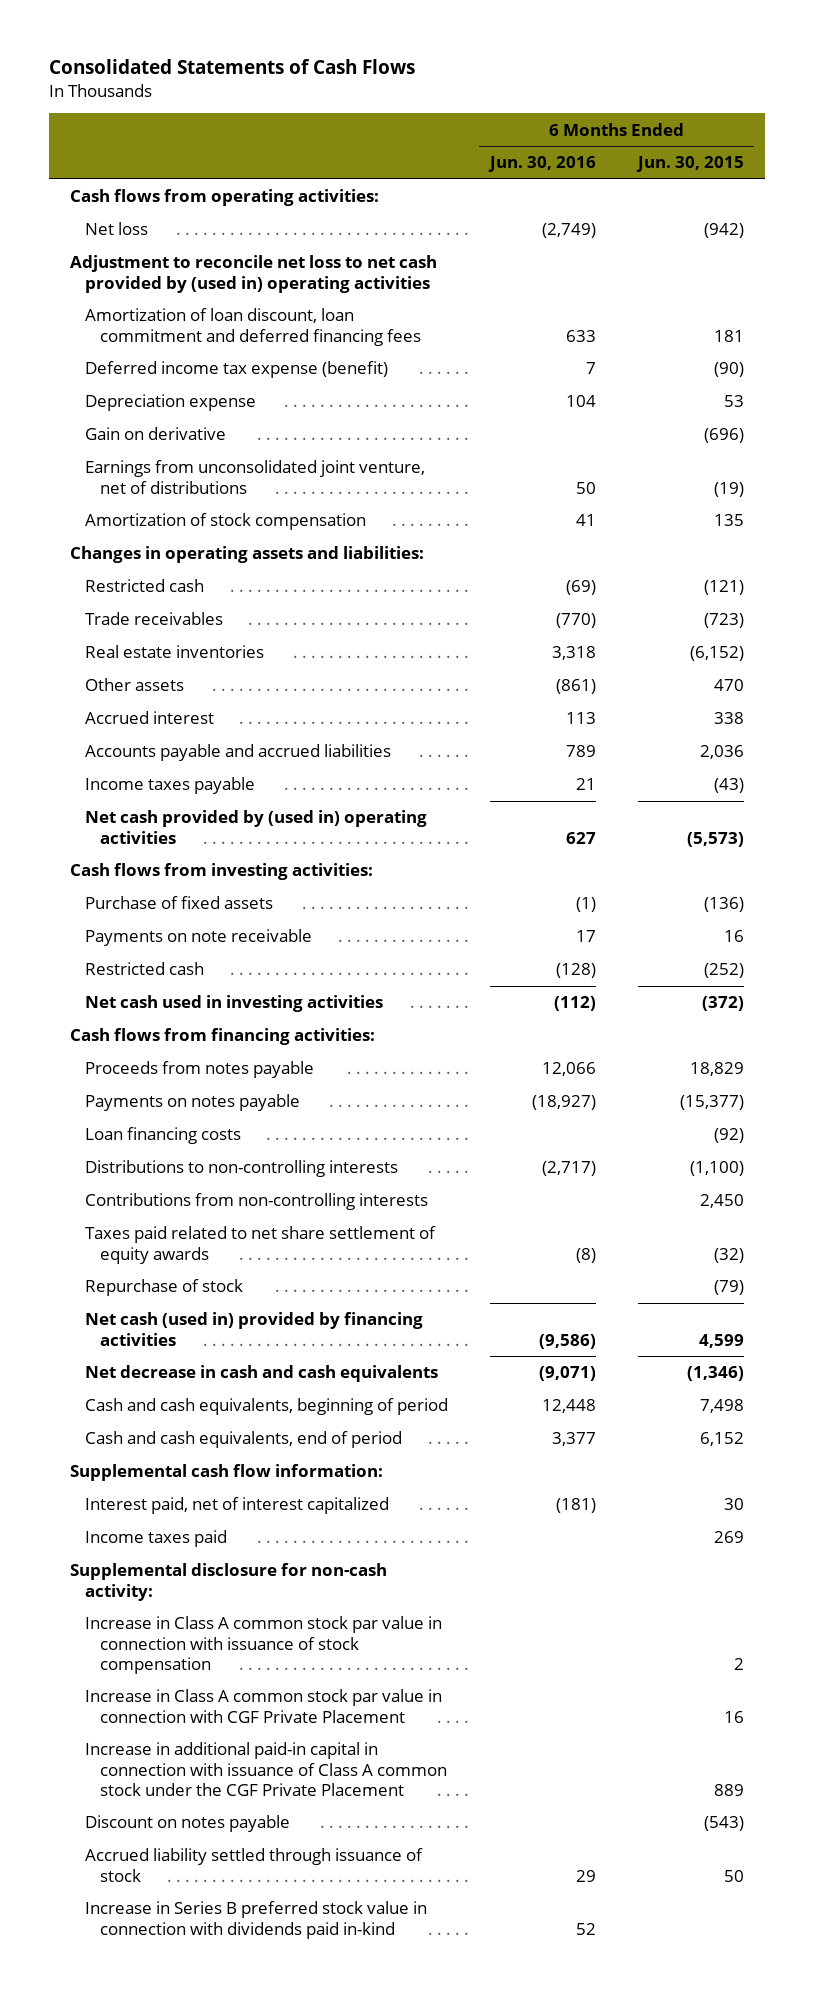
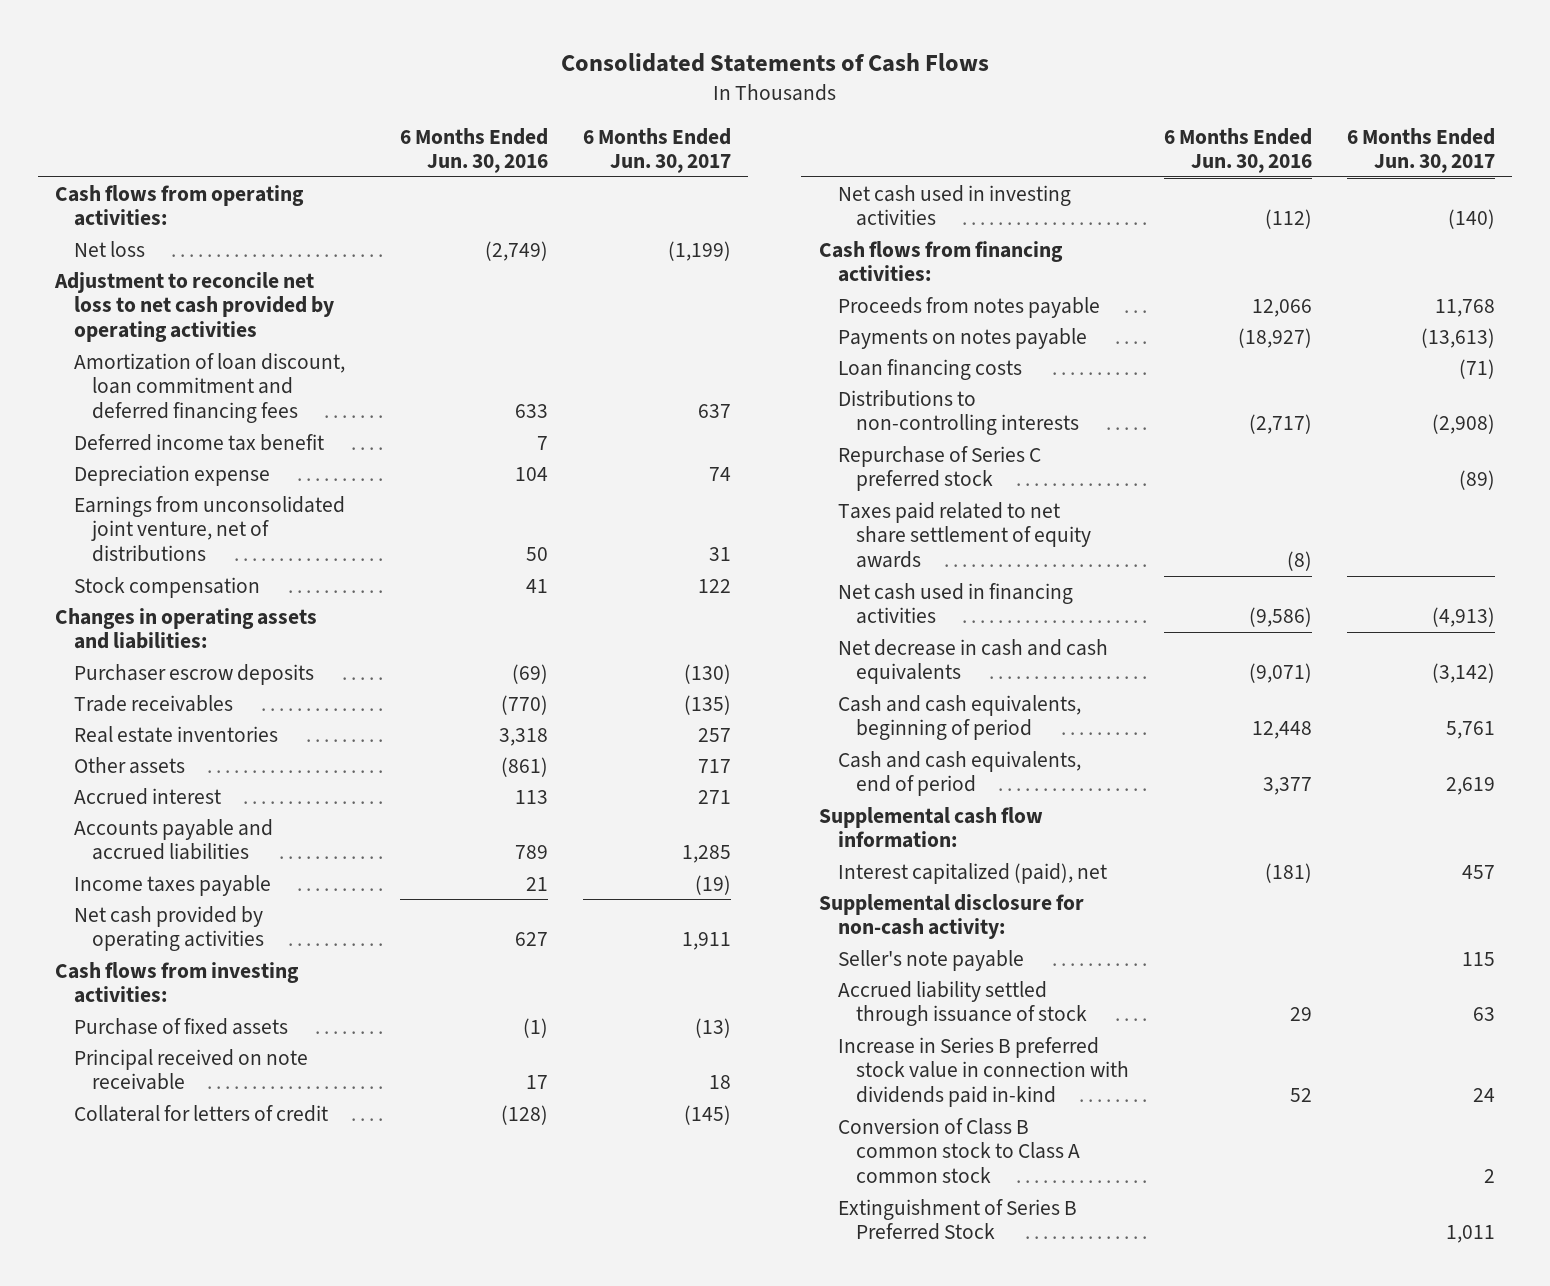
- | 6 Months Ended Jun. 30, 2016 | 6 Months Ended Jun. 30, 2015
+ | 6 Months Ended Jun. 30, 2016 | 6 Months Ended Jun. 30, 2017
- Adjustment to reconcile net loss to net cash provided by (used in) operating activities
+ Adjustment to reconcile net loss to net cash provided by operating activities
- Deferred income tax expense (benefit) | 7 | (90)
+ Deferred income tax benefit | 7 |
- Gain on derivative | | (696)
- Amortization of stock compensation | 41 | 135
+ Stock compensation | 41 | 122
- Restricted cash | (69) | (121)
+ Purchaser escrow deposits | (69) | (130)
- Net cash provided by (used in) operating activities | 627 | (5,573)
+ Net cash provided by operating activities | 627 | 1,911
- Payments on note receivable | 17 | 16
- Restricted cash | (128) | (252)
+ Principal received on note receivable | 17 | 18
+ Collateral for letters of credit | (128) | (145)
- Contributions from non-controlling interests | | 2,450
+ Repurchase of Series C preferred stock | | (89)
- Repurchase of stock | | (79)
- Net cash (used in) provided by financing activities | (9,586) | 4,599
+ Net cash used in financing activities | (9,586) | (4,913)
- Interest paid, net of interest capitalized | (181) | 30
- Income taxes paid | | 269
+ Interest capitalized (paid), net | (181) | 457
- Increase in Class A common stock par value in connection with issuance of stock compensation | | 2
- Increase in Class A common stock par value in connection with CGF Private Placement | | 16
- Increase in additional paid-in capital in connection with issuance of Class A common stock under the CGF Private Placement | | 889
- Discount on notes payable | | (543)
+ Seller's note payable | | 115
+ Conversion of Class B common stock to Class A common stock | | 2
+ Extinguishment of Series B Preferred Stock | | 1,011

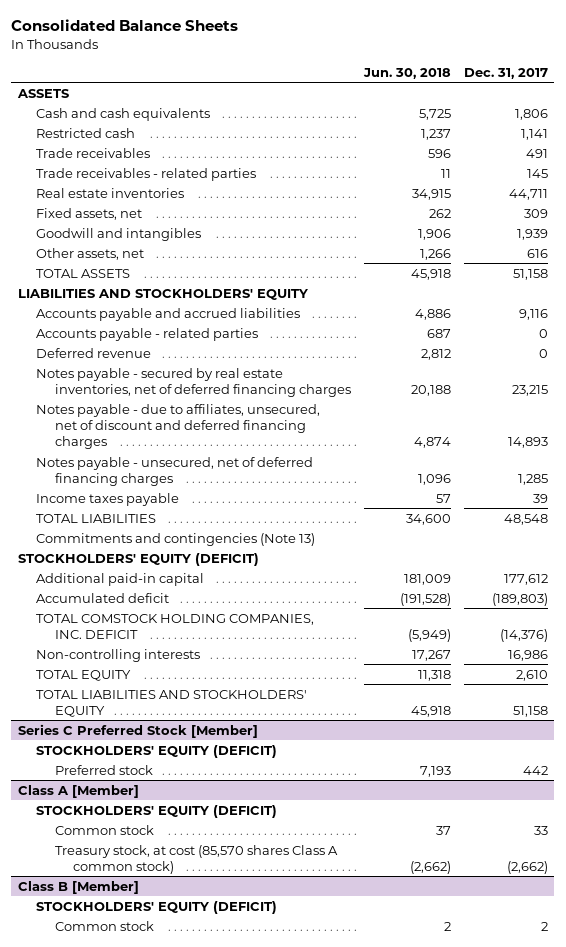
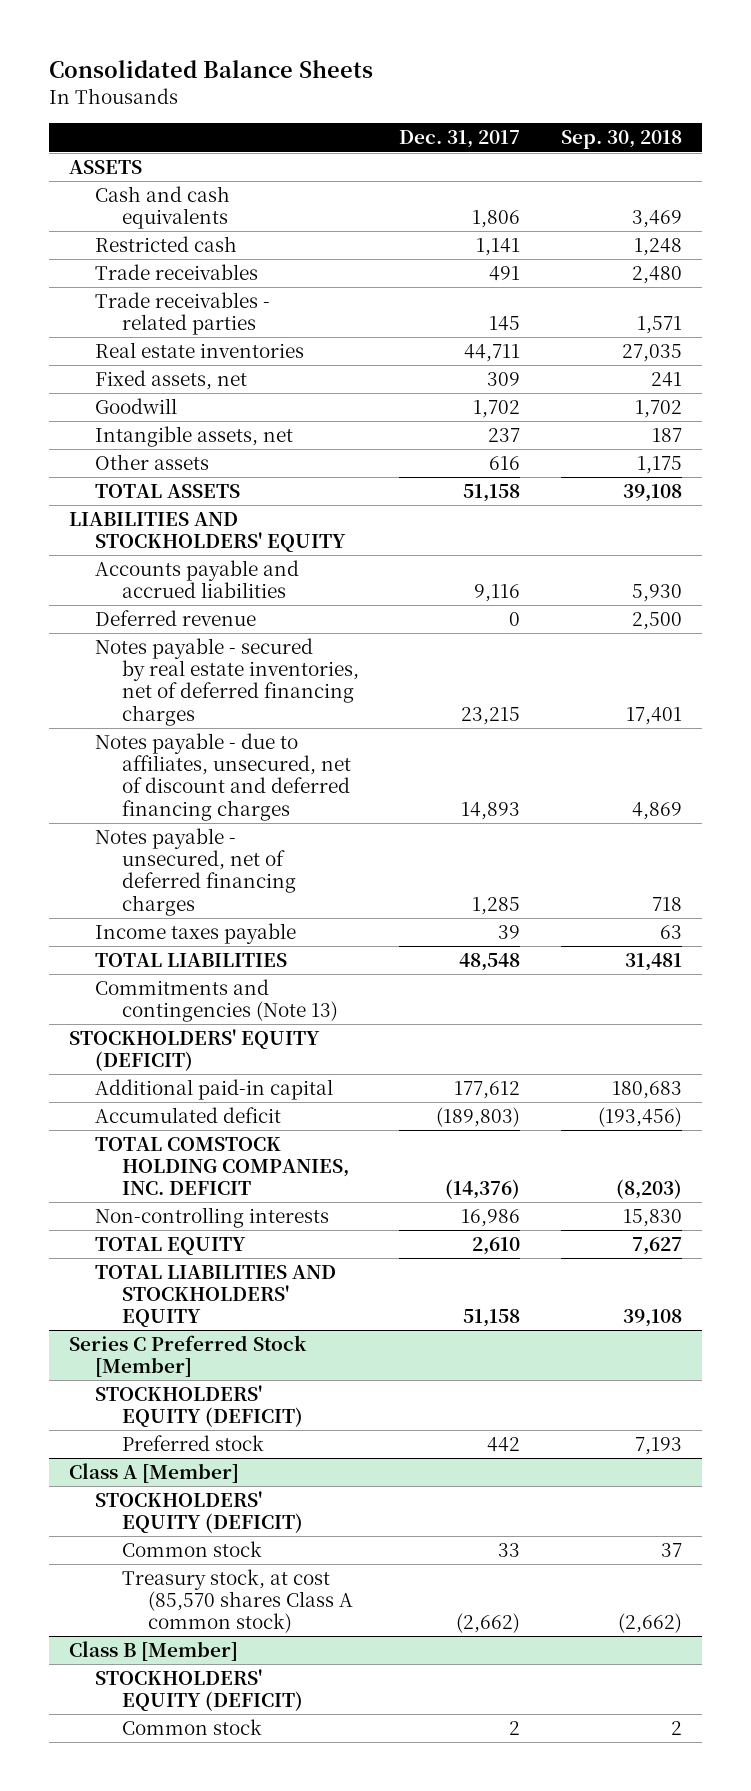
- | Jun. 30, 2018 | Dec. 31, 2017
+ | Dec. 31, 2017 | Sep. 30, 2018
- Goodwill and intangibles | 1,906 | 1,939
- Other assets, net | 1,266 | 616
+ Goodwill | 1,702 | 1,702
+ Intangible assets, net | 237 | 187
+ Other assets | 616 | 1,175
- Accounts payable - related parties | 687 | 0

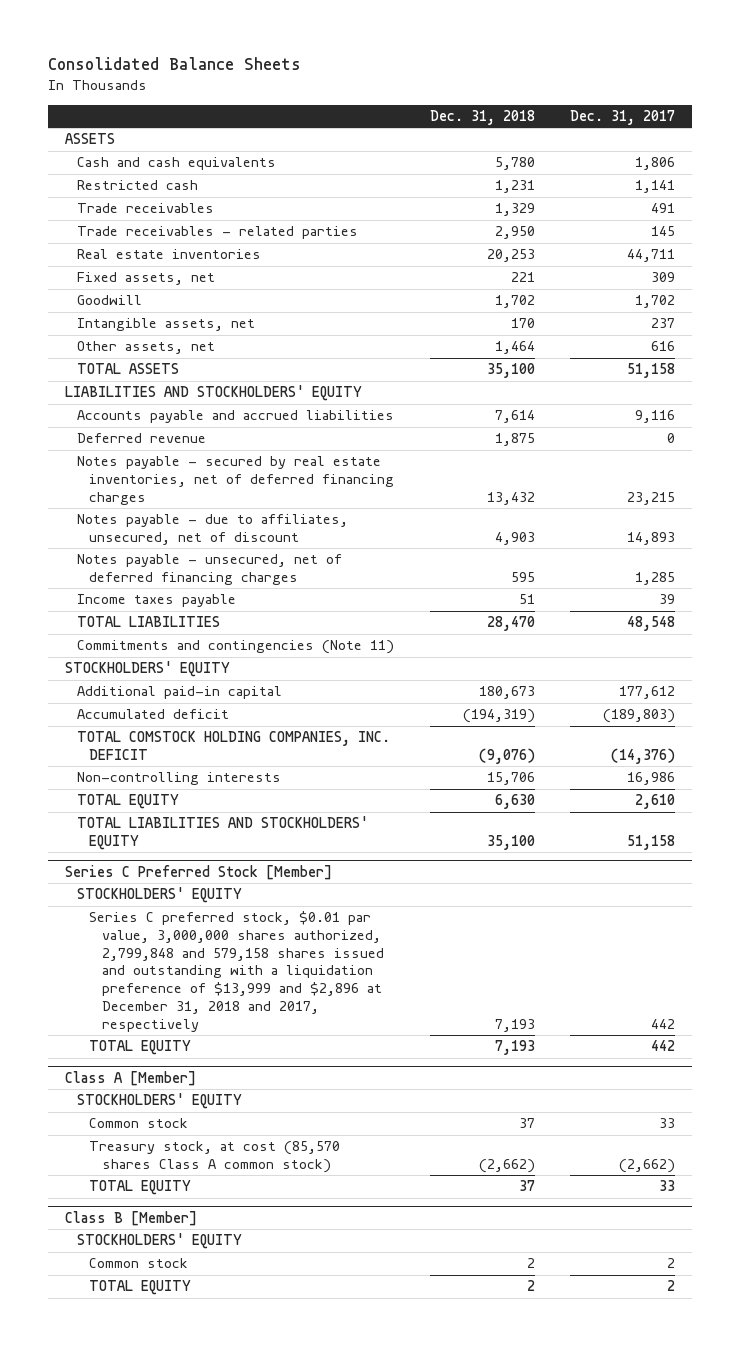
- | Dec. 31, 2017 | Sep. 30, 2018
+ | Dec. 31, 2018 | Dec. 31, 2017
- Other assets | 616 | 1,175
+ Other assets, net | 1,464 | 616
- Notes payable - due to affiliates, unsecured, net of discount and deferred financing charges | 14,893 | 4,869
+ Notes payable - due to affiliates, unsecured, net of discount | 4,903 | 14,893
- Commitments and contingencies (Note 13)
- STOCKHOLDERS' EQUITY (DEFICIT)
+ Commitments and contingencies (Note 11)
+ STOCKHOLDERS' EQUITY
@ Series C Preferred Stock [Member]
- STOCKHOLDERS' EQUITY (DEFICIT)
- Preferred stock | 442 | 7,193
+ STOCKHOLDERS' EQUITY
+ Series C preferred stock, $0.01 par value, 3,000,000 shares authorized, 2,799,848 and 579,158 shares issued and outstanding with a liquidation preference of $13,999 and $2,896 at December 31, 2018 and 2017, respectively | 7,193 | 442
+ TOTAL EQUITY | 7,193 | 442
@ Class A [Member]
- STOCKHOLDERS' EQUITY (DEFICIT)
+ STOCKHOLDERS' EQUITY
+ TOTAL EQUITY | 37 | 33
@ Class B [Member]
- STOCKHOLDERS' EQUITY (DEFICIT)
+ STOCKHOLDERS' EQUITY
+ TOTAL EQUITY | 2 | 2

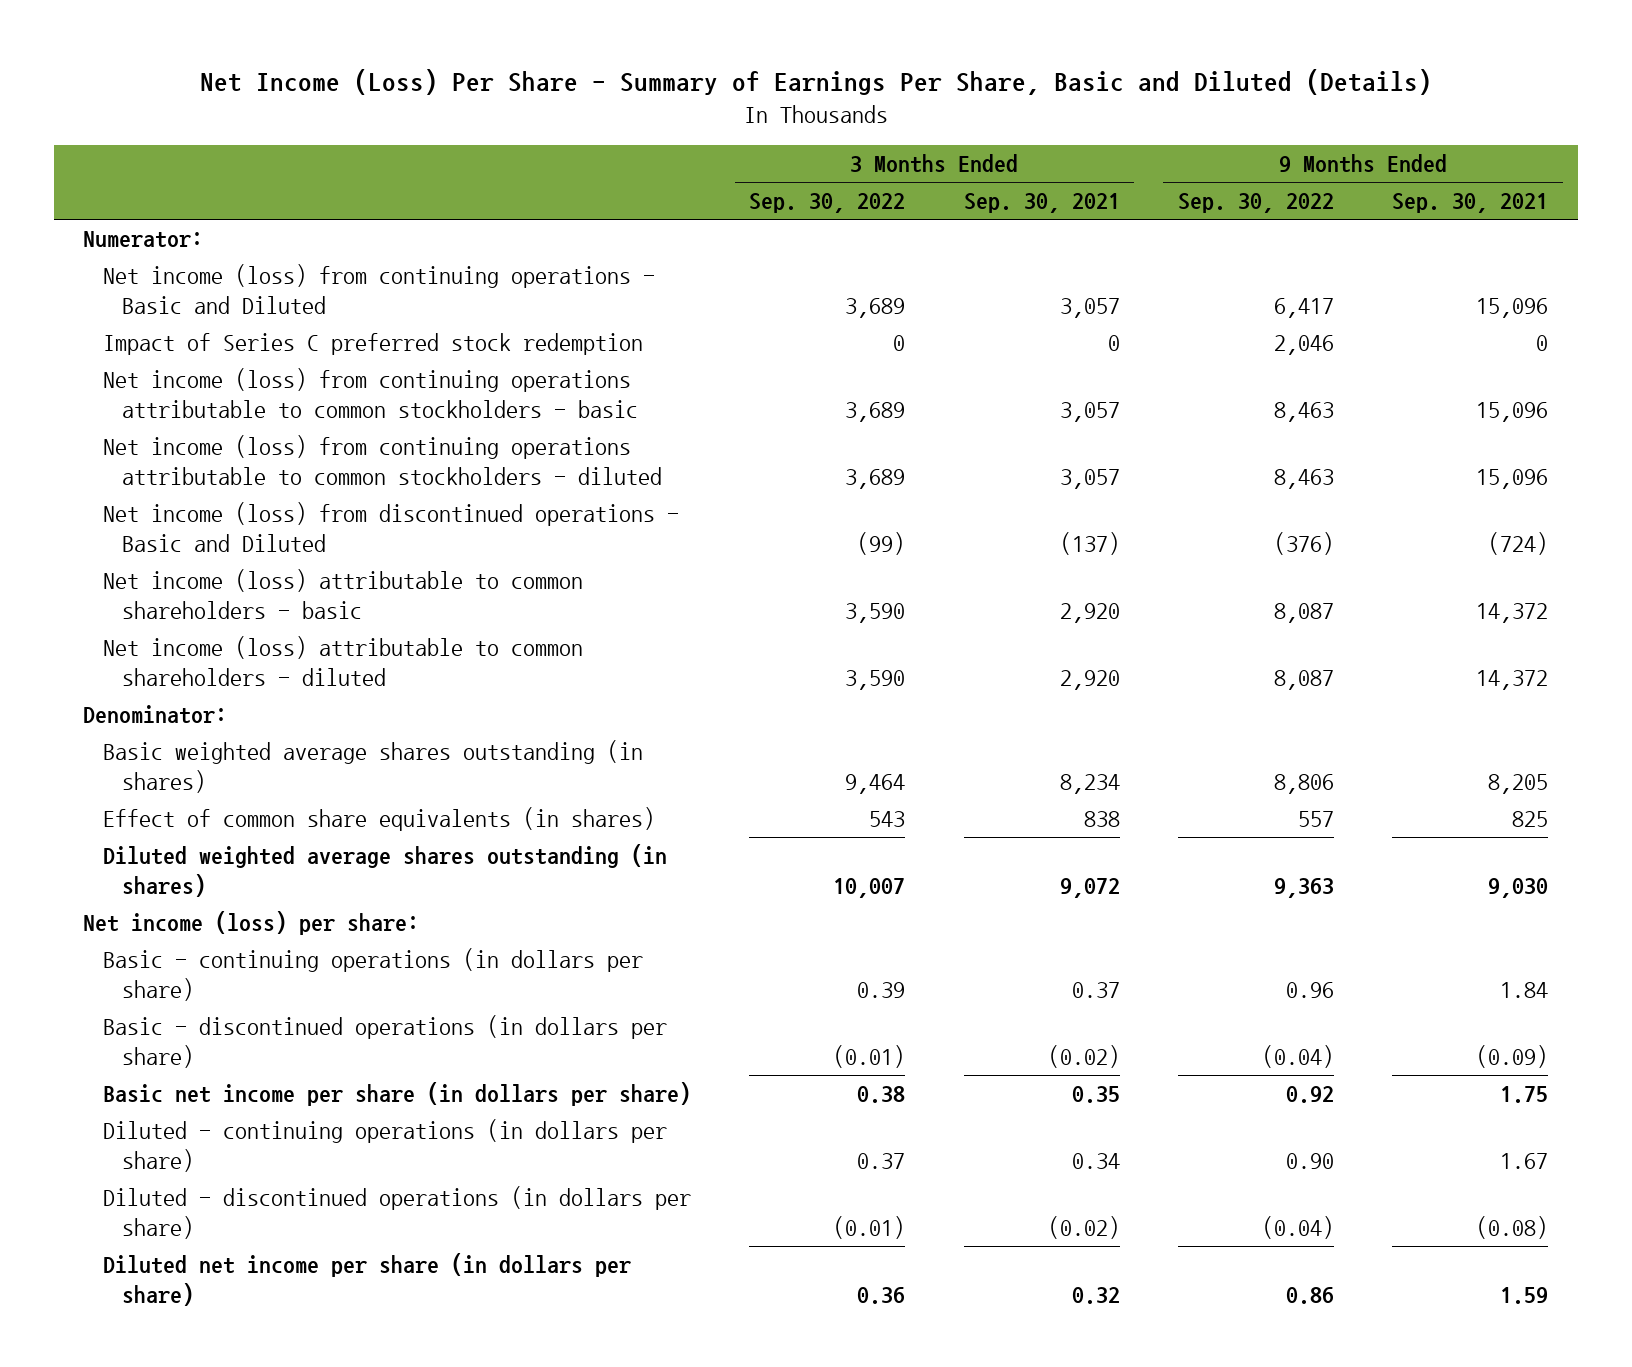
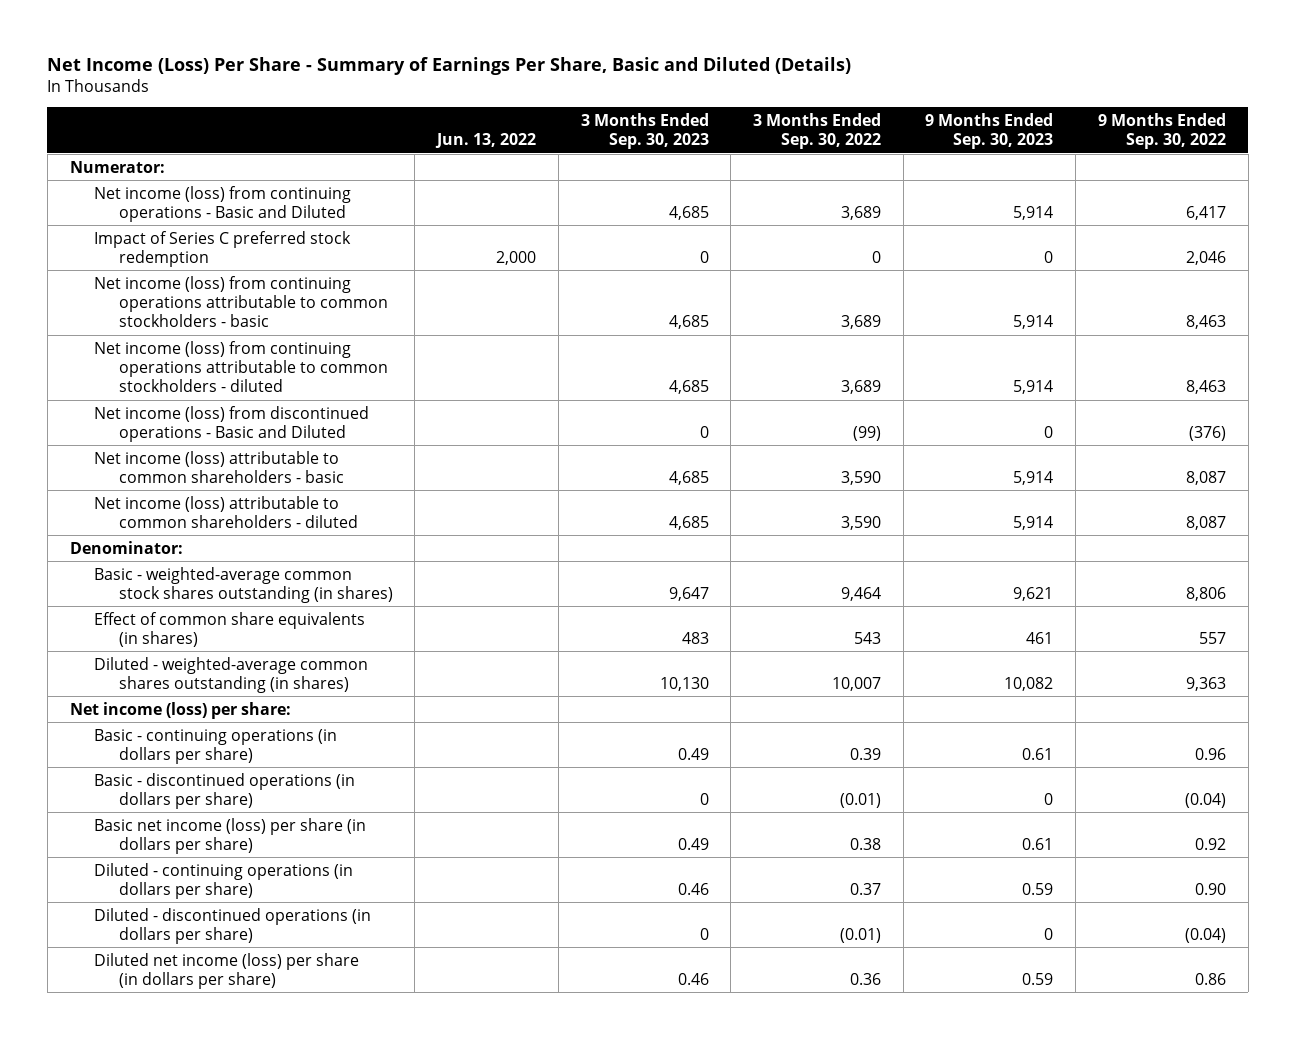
- | 3 Months Ended Sep. 30, 2022 | 3 Months Ended Sep. 30, 2021 | 9 Months Ended Sep. 30, 2022 | 9 Months Ended Sep. 30, 2021
+ | Jun. 13, 2022 | 3 Months Ended Sep. 30, 2023 | 3 Months Ended Sep. 30, 2022 | 9 Months Ended Sep. 30, 2023 | 9 Months Ended Sep. 30, 2022
- Basic weighted average shares outstanding (in shares) | 9,464 | 8,234 | 8,806 | 8,205
+ Basic - weighted-average common stock shares outstanding (in shares) | | 9,647 | 9,464 | 9,621 | 8,806
- Diluted weighted average shares outstanding (in shares) | 10,007 | 9,072 | 9,363 | 9,030
+ Diluted - weighted-average common shares outstanding (in shares) | | 10,130 | 10,007 | 10,082 | 9,363
- Basic net income per share (in dollars per share) | 0.38 | 0.35 | 0.92 | 1.75
+ Basic net income (loss) per share (in dollars per share) | | 0.49 | 0.38 | 0.61 | 0.92
- Diluted net income per share (in dollars per share) | 0.36 | 0.32 | 0.86 | 1.59
+ Diluted net income (loss) per share (in dollars per share) | | 0.46 | 0.36 | 0.59 | 0.86

